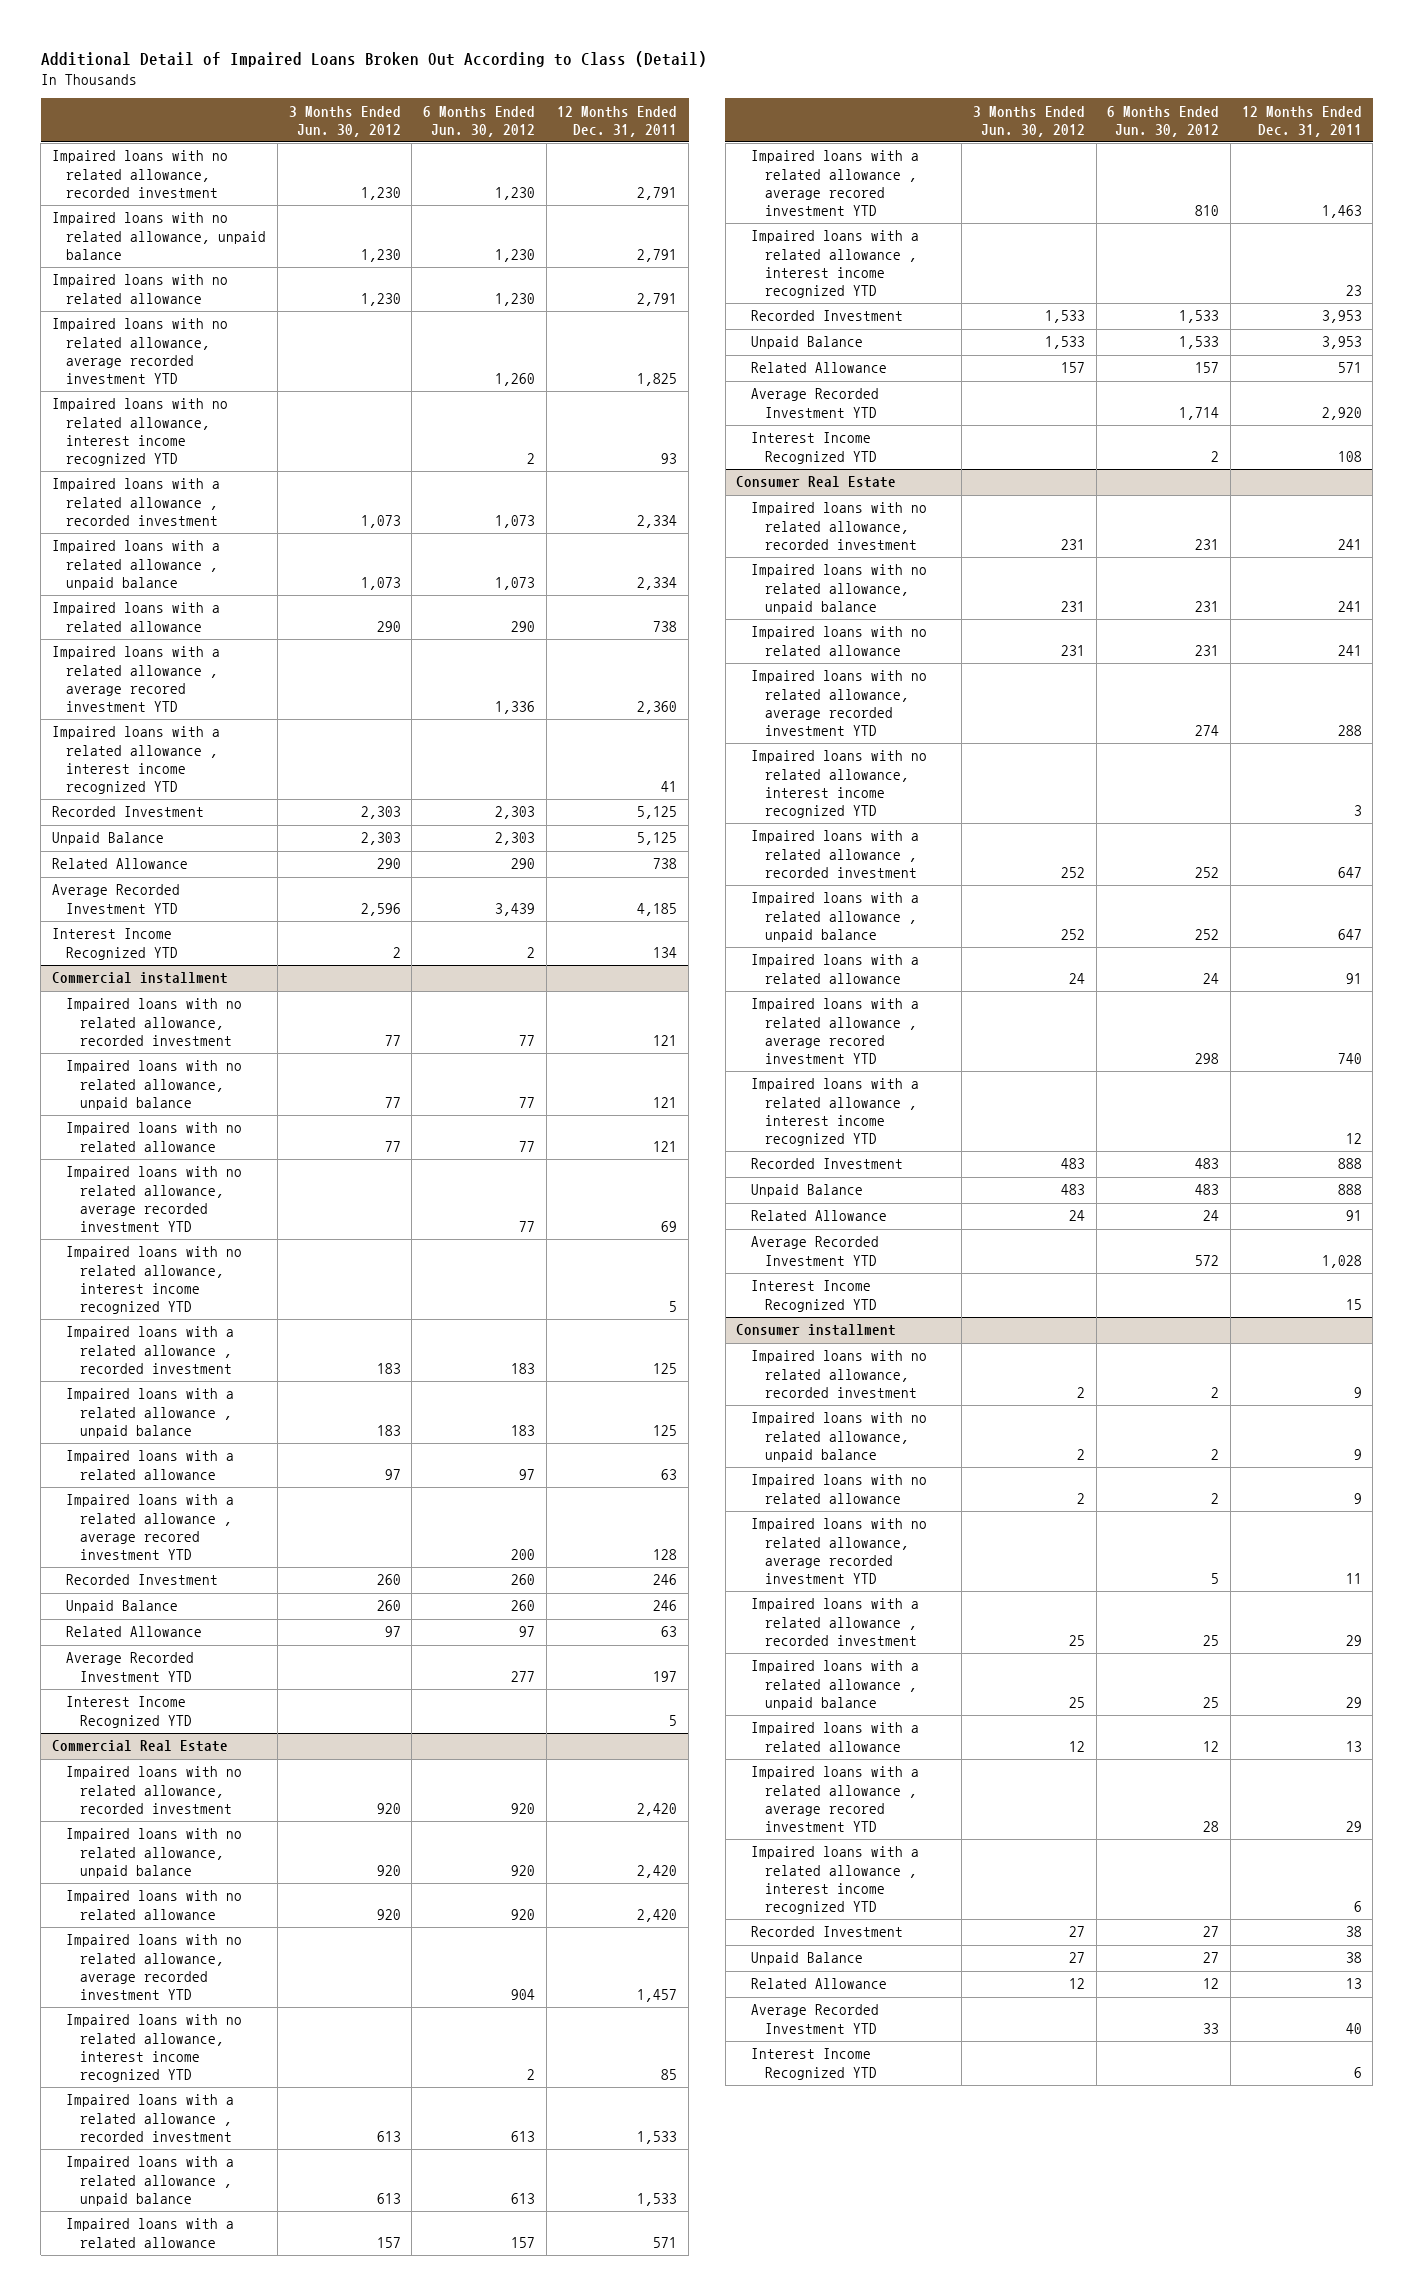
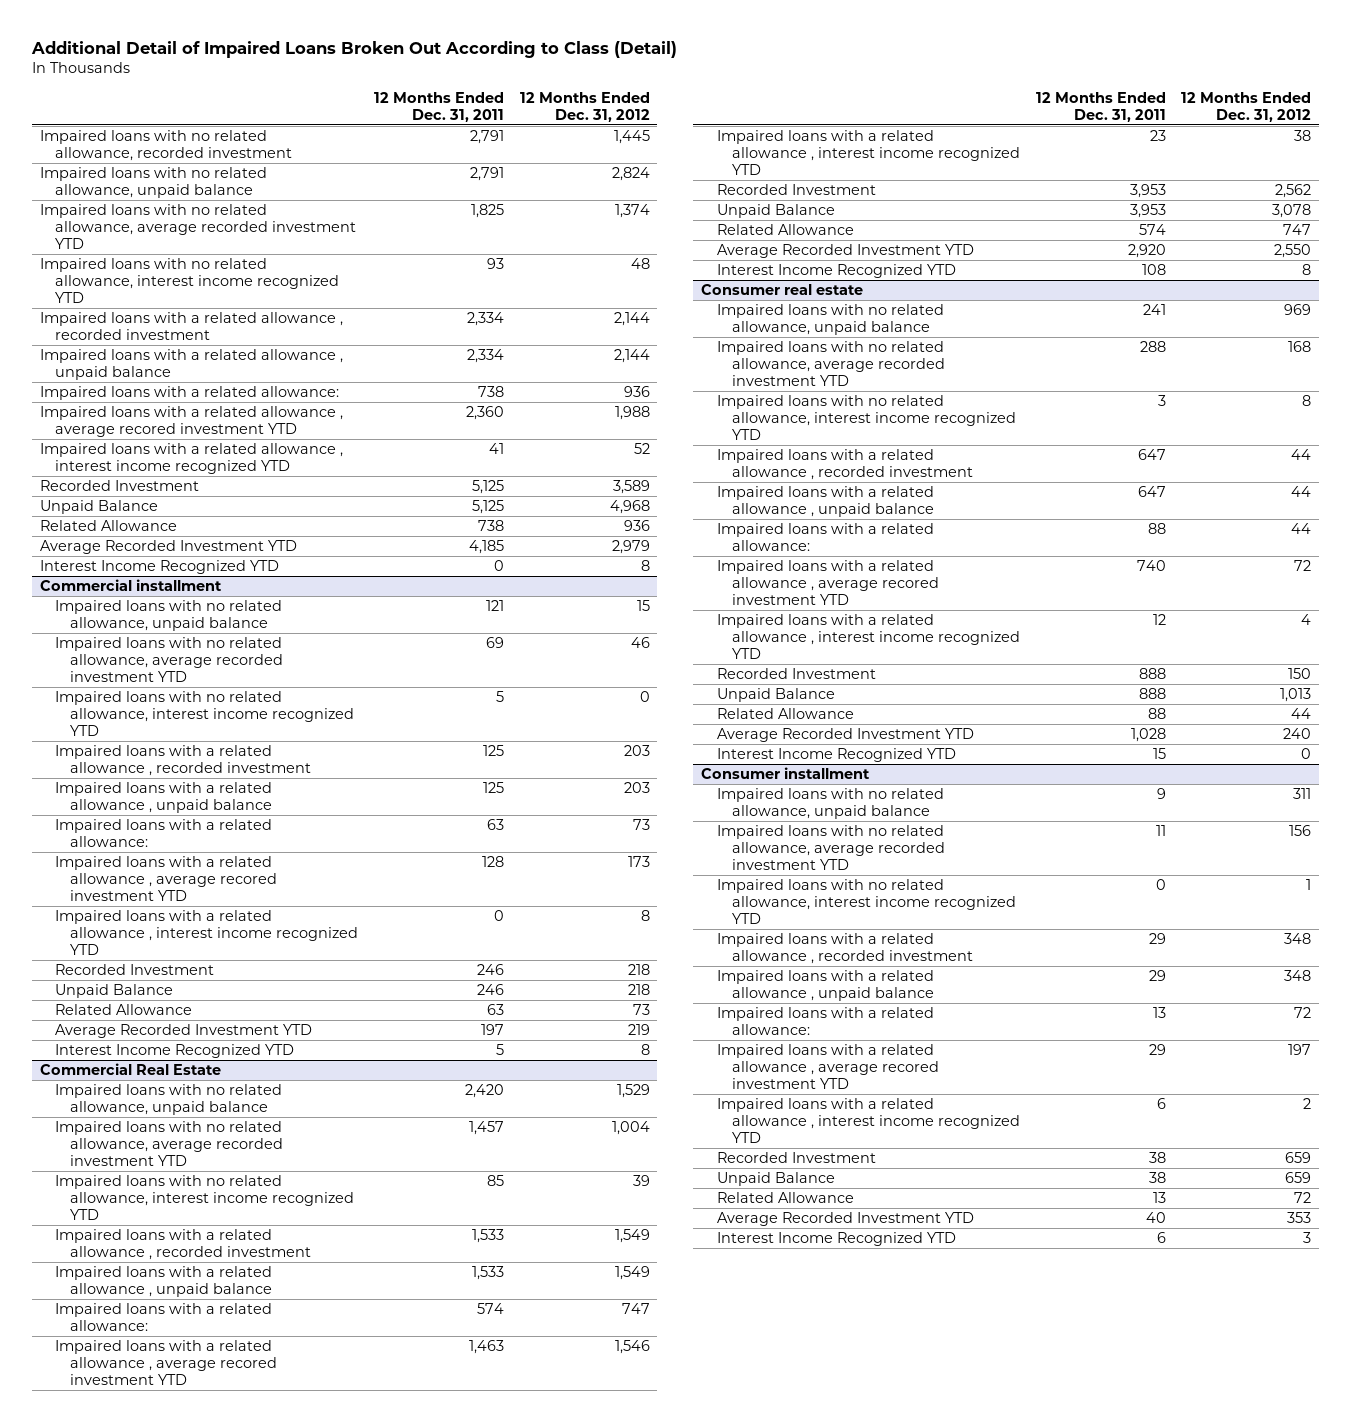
- | 3 Months Ended Jun. 30, 2012 | 6 Months Ended Jun. 30, 2012 | 12 Months Ended Dec. 31, 2011
+ | 12 Months Ended Dec. 31, 2011 | 12 Months Ended Dec. 31, 2012
- Impaired loans with no related allowance | 1,230 | 1,230 | 2,791
- Impaired loans with a related allowance | 290 | 290 | 738
+ Impaired loans with a related allowance: | 738 | 936
- Interest Income Recognized YTD | 2 | 2 | 134
+ Interest Income Recognized YTD | 0 | 8
@ Commercial installment
- Impaired loans with no related allowance, recorded investment | 77 | 77 | 121
- Impaired loans with no related allowance | 77 | 77 | 121
- Impaired loans with a related allowance | 97 | 97 | 63
+ Impaired loans with a related allowance: | 63 | 73
+ Impaired loans with a related allowance , interest income recognized YTD | 0 | 8
@ Commercial Real Estate
- Impaired loans with no related allowance, recorded investment | 920 | 920 | 2,420
- Impaired loans with no related allowance | 920 | 920 | 2,420
- Impaired loans with a related allowance | 157 | 157 | 571
+ Impaired loans with a related allowance: | 574 | 747
- Related Allowance | 157 | 157 | 571
+ Related Allowance | 574 | 747
- Consumer Real Estate
- Impaired loans with no related allowance, recorded investment | 231 | 231 | 241
+ Consumer real estate
- Impaired loans with no related allowance | 231 | 231 | 241
- Impaired loans with a related allowance | 24 | 24 | 91
+ Impaired loans with a related allowance: | 88 | 44
- Related Allowance | 24 | 24 | 91
+ Related Allowance | 88 | 44
@ Consumer installment
- Impaired loans with no related allowance, recorded investment | 2 | 2 | 9
- Impaired loans with no related allowance | 2 | 2 | 9
+ Impaired loans with no related allowance, interest income recognized YTD | 0 | 1
- Impaired loans with a related allowance | 12 | 12 | 13
+ Impaired loans with a related allowance: | 13 | 72

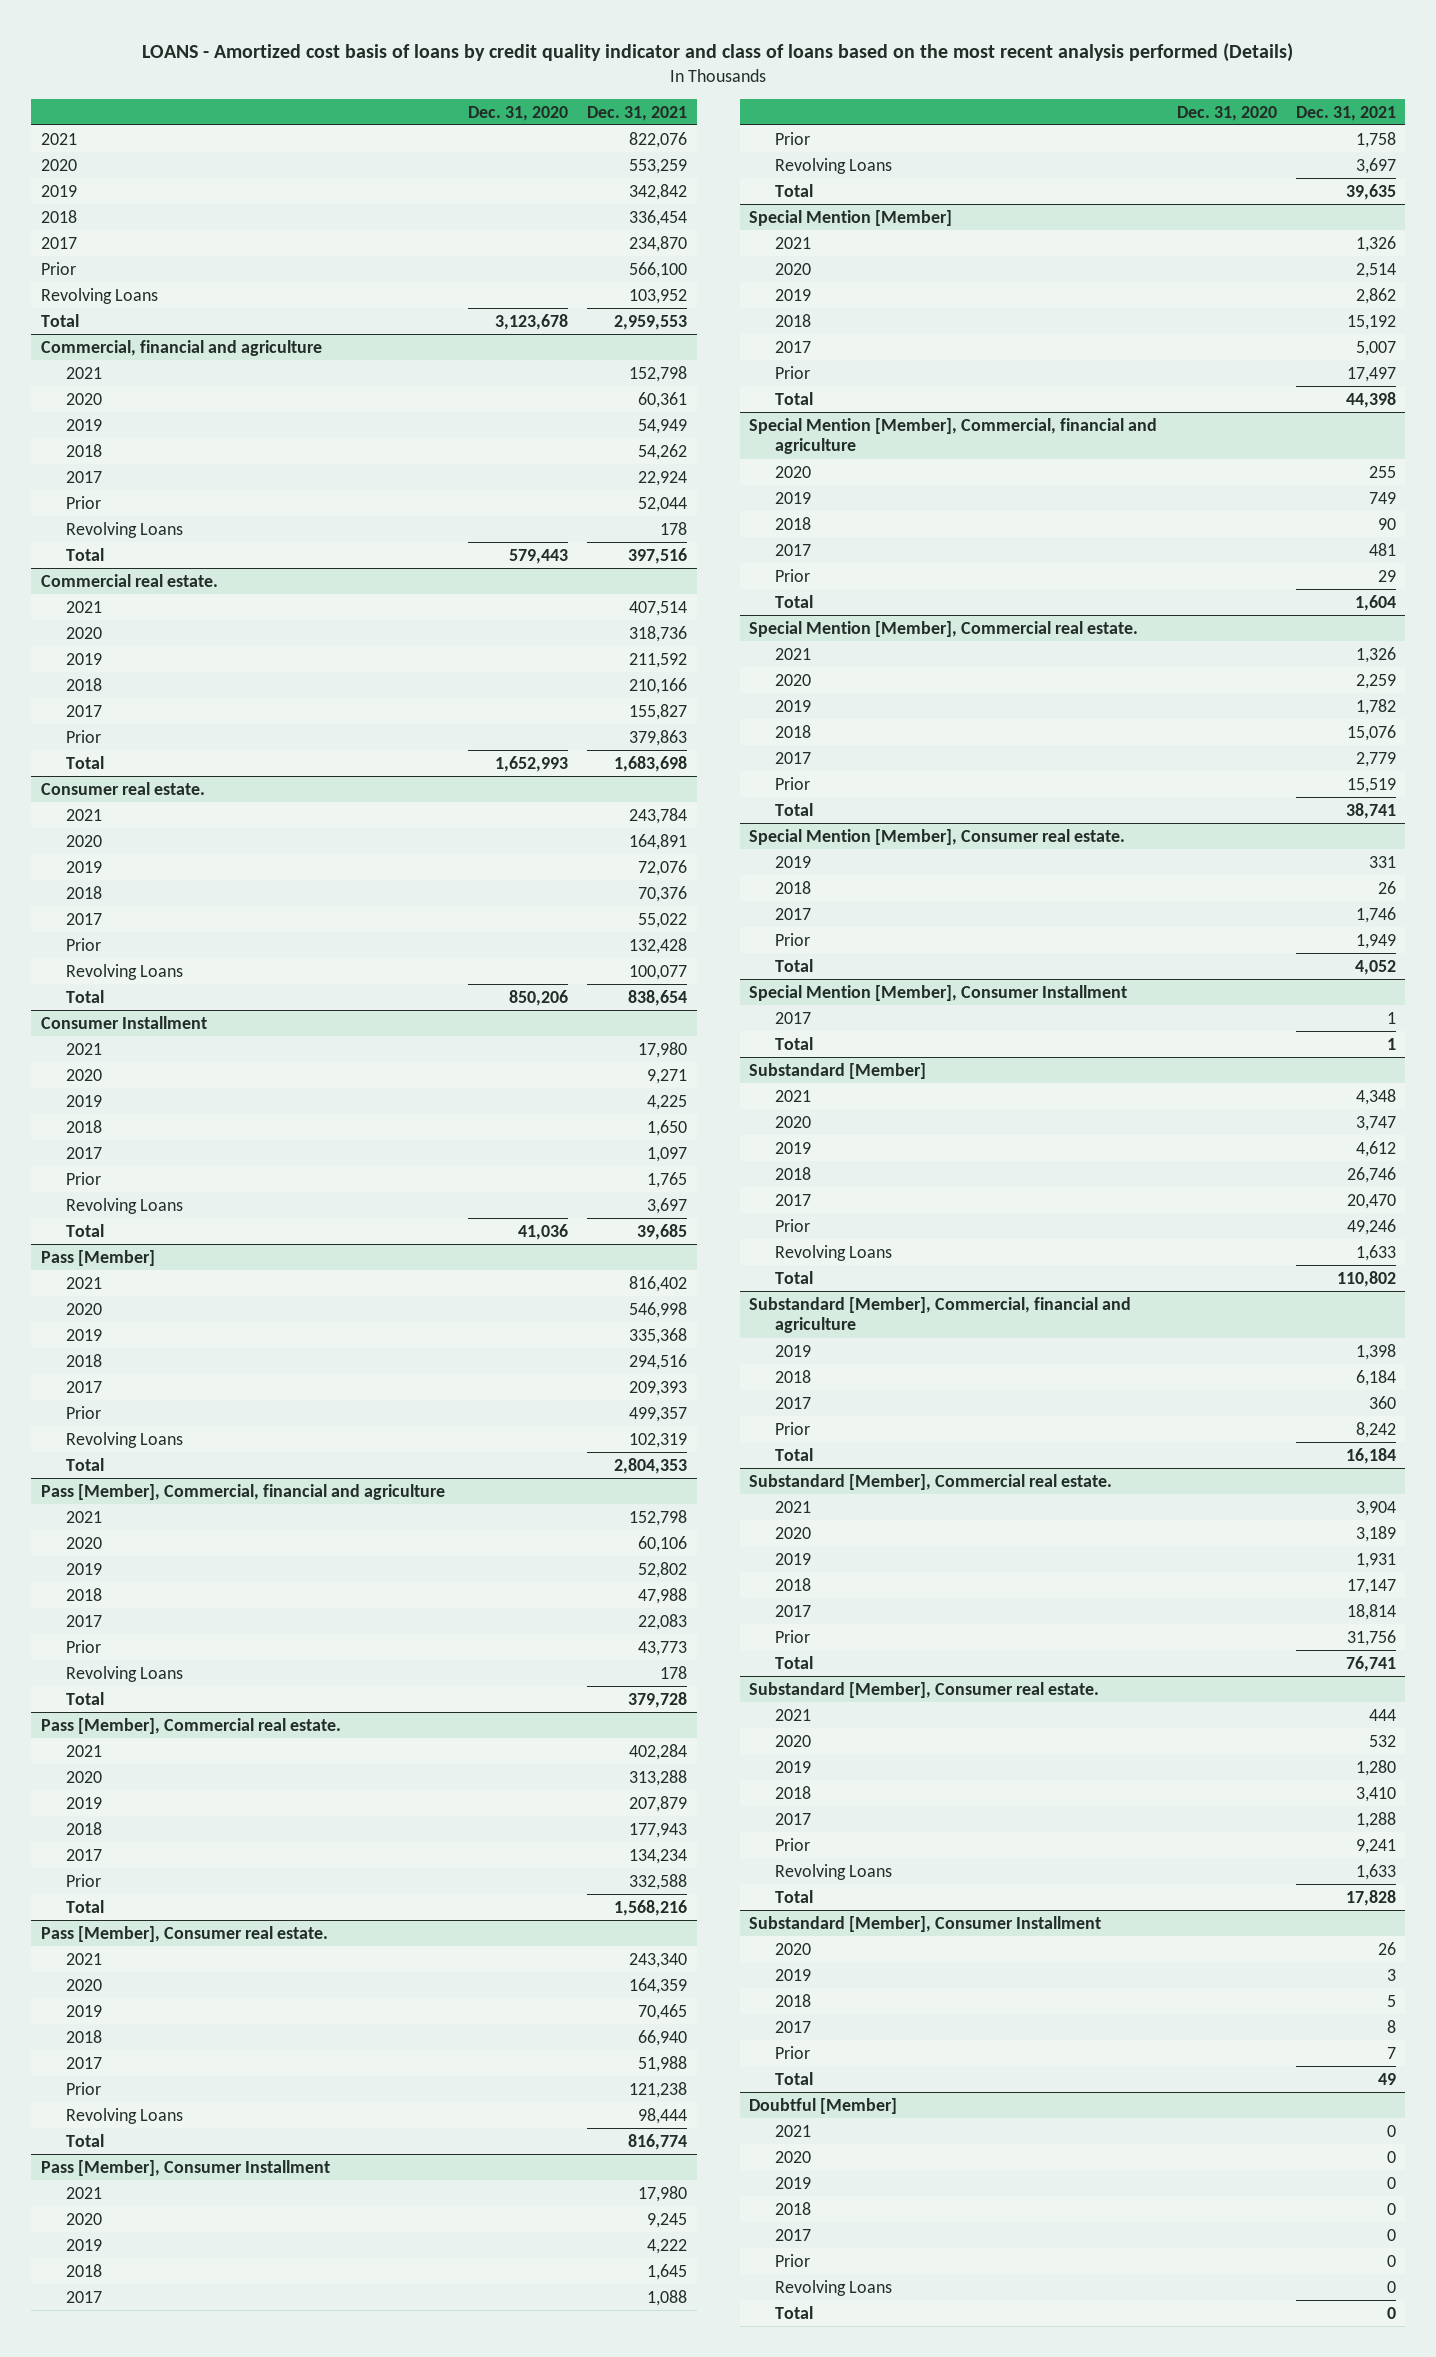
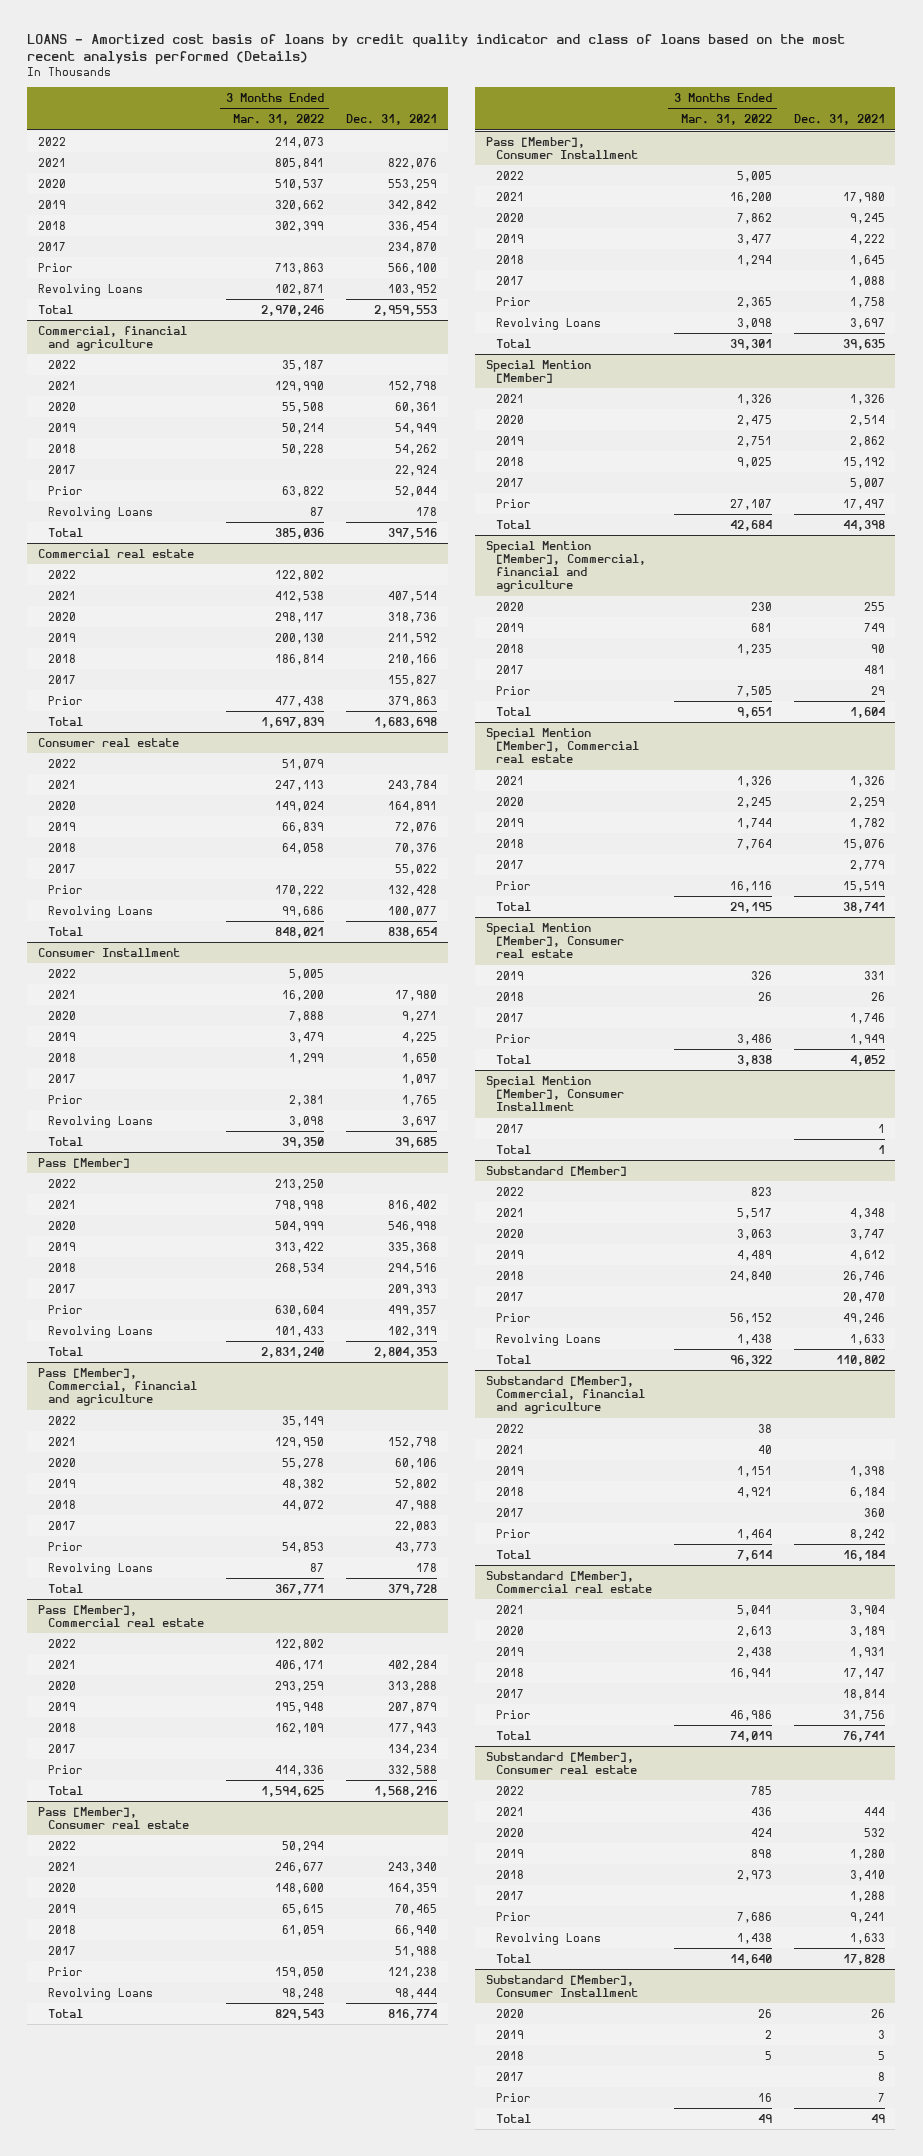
- | Dec. 31, 2020 | Dec. 31, 2021
+ | 3 Months Ended Mar. 31, 2022 | Dec. 31, 2021
+ 2022 | 214,073 |
@ Commercial, financial and agriculture
+ 2022 | 35,187 |
- Commercial real estate.
+ Commercial real estate
+ 2022 | 122,802 |
- Consumer real estate.
+ Consumer real estate
+ 2022 | 51,079 |
@ Consumer Installment
+ 2022 | 5,005 |
@ Pass [Member]
+ 2022 | 213,250 |
@ Pass [Member], Commercial, financial and agriculture
+ 2022 | 35,149 |
- Pass [Member], Commercial real estate.
+ Pass [Member], Commercial real estate
+ 2022 | 122,802 |
- Pass [Member], Consumer real estate.
+ Pass [Member], Consumer real estate
+ 2022 | 50,294 |
@ Pass [Member], Consumer Installment
+ 2022 | 5,005 |
- Special Mention [Member], Commercial real estate.
+ Special Mention [Member], Commercial real estate
- Special Mention [Member], Consumer real estate.
+ Special Mention [Member], Consumer real estate
@ Substandard [Member]
+ 2022 | 823 |
@ Substandard [Member], Commercial, financial and agriculture
+ 2022 | 38 |
+ 2021 | 40 |
- Substandard [Member], Commercial real estate.
+ Substandard [Member], Commercial real estate
- Substandard [Member], Consumer real estate.
+ Substandard [Member], Consumer real estate
+ 2022 | 785 |
- Doubtful [Member]
- 2021 | | 0
- 2020 | | 0
- 2019 | | 0
- 2018 | | 0
- 2017 | | 0
- Prior | | 0
- Revolving Loans | | 0
- Total | | 0

